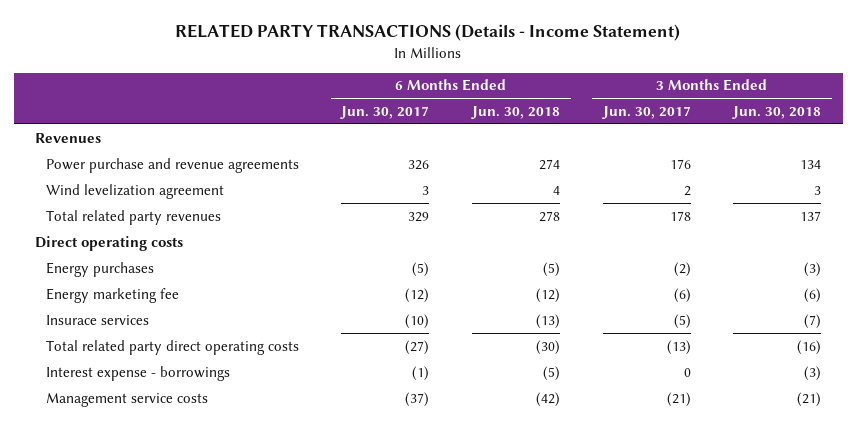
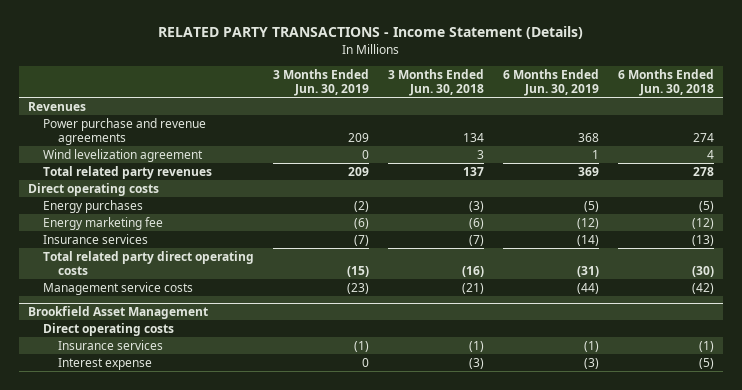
- RELATED PARTY TRANSACTIONS (Details - Income Statement)
+ RELATED PARTY TRANSACTIONS - Income Statement (Details)
- | 6 Months Ended Jun. 30, 2017 | 6 Months Ended Jun. 30, 2018 | 3 Months Ended Jun. 30, 2017 | 3 Months Ended Jun. 30, 2018
+ | 3 Months Ended Jun. 30, 2019 | 3 Months Ended Jun. 30, 2018 | 6 Months Ended Jun. 30, 2019 | 6 Months Ended Jun. 30, 2018
- Insurace services | (10) | (13) | (5) | (7)
+ Insurance services | (7) | (7) | (14) | (13)
- Interest expense - borrowings | (1) | (5) | 0 | (3)
+ Brookfield Asset Management
+ Direct operating costs
+ Insurance services | (1) | (1) | (1) | (1)
+ Interest expense | 0 | (3) | (3) | (5)

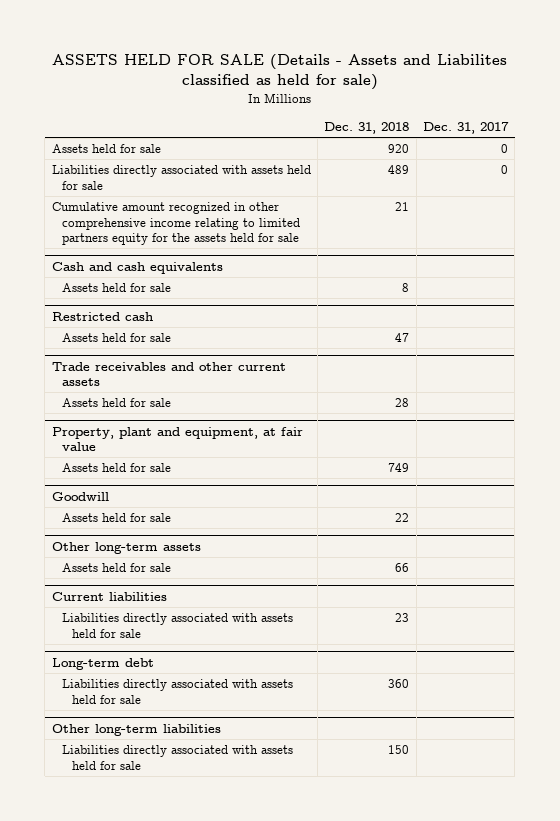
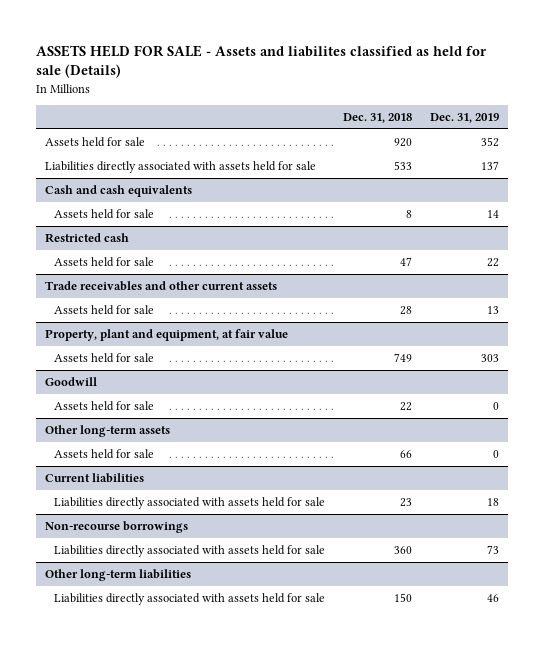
- ASSETS HELD FOR SALE (Details - Assets and Liabilites classified as held for sale)
+ ASSETS HELD FOR SALE - Assets and liabilites classified as held for sale (Details)
- | Dec. 31, 2018 | Dec. 31, 2017
+ | Dec. 31, 2018 | Dec. 31, 2019
- Liabilities directly associated with assets held for sale | 489 | 0
- Cumulative amount recognized in other comprehensive income relating to limited partners equity for the assets held for sale | 21 |
+ Liabilities directly associated with assets held for sale | 533 | 137
- Long-term debt
+ Non-recourse borrowings

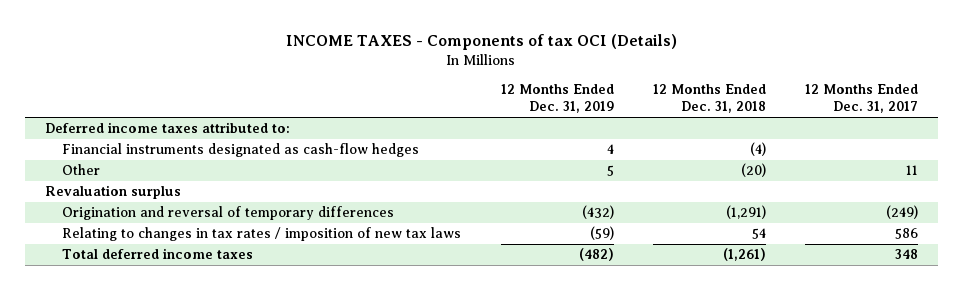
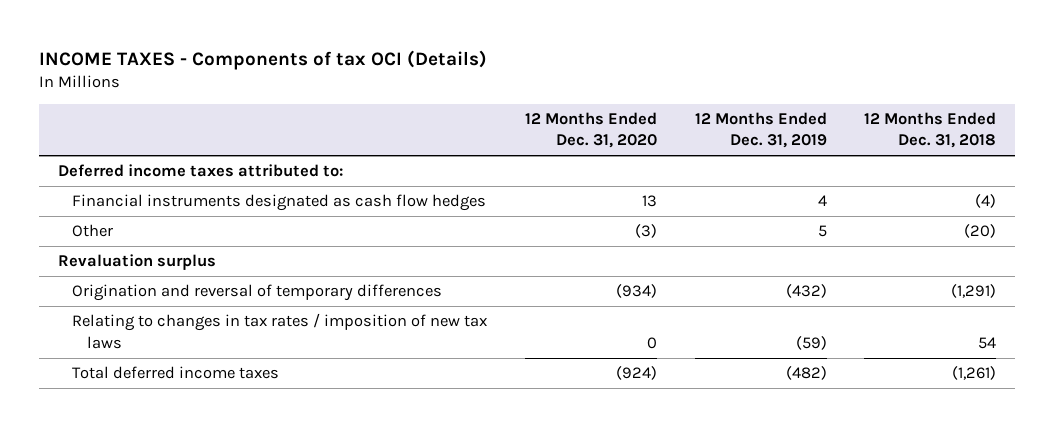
- | 12 Months Ended Dec. 31, 2019 | 12 Months Ended Dec. 31, 2018 | 12 Months Ended Dec. 31, 2017
+ | 12 Months Ended Dec. 31, 2020 | 12 Months Ended Dec. 31, 2019 | 12 Months Ended Dec. 31, 2018
- Financial instruments designated as cash-flow hedges | 4 | (4) |
+ Financial instruments designated as cash flow hedges | 13 | 4 | (4)

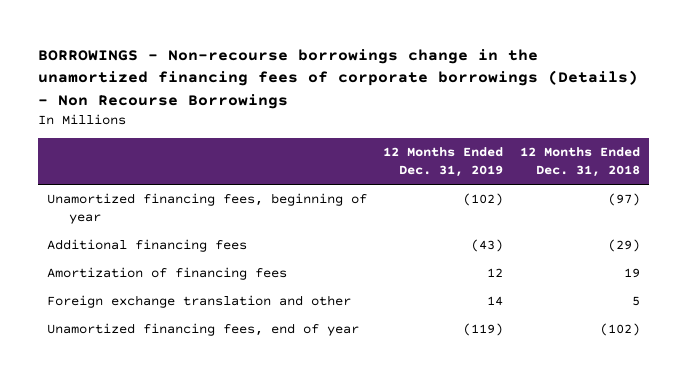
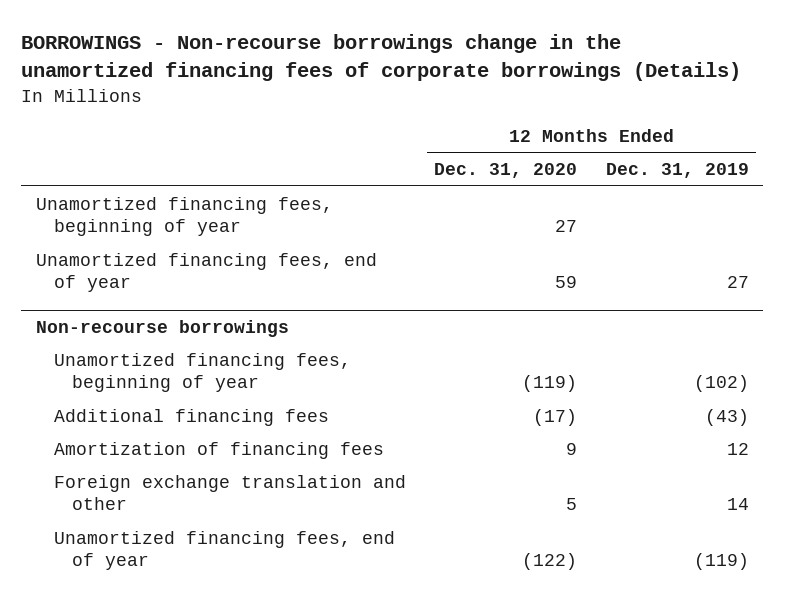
- BORROWINGS - Non-recourse borrowings change in the unamortized financing fees of corporate borrowings (Details) - Non Recourse Borrowings
+ BORROWINGS - Non-recourse borrowings change in the unamortized financing fees of corporate borrowings (Details)
- | 12 Months Ended Dec. 31, 2019 | 12 Months Ended Dec. 31, 2018
+ | 12 Months Ended Dec. 31, 2020 | 12 Months Ended Dec. 31, 2019
+ Unamortized financing fees, beginning of year | 27 |
+ Unamortized financing fees, end of year | 59 | 27
+ Non-recourse borrowings

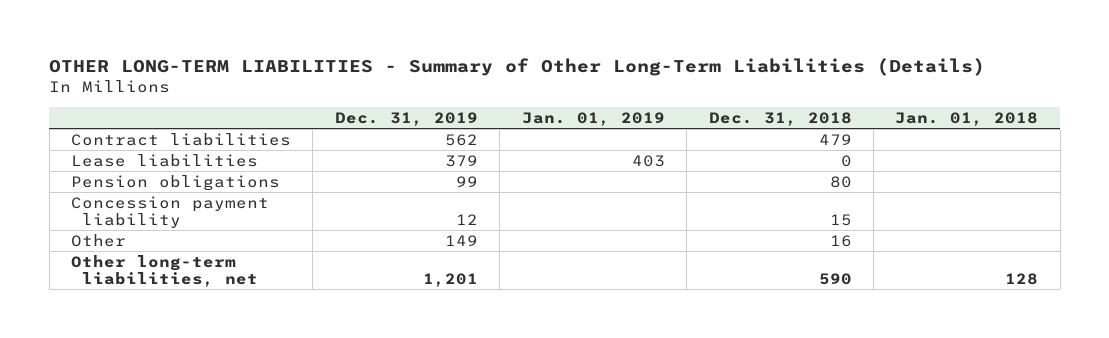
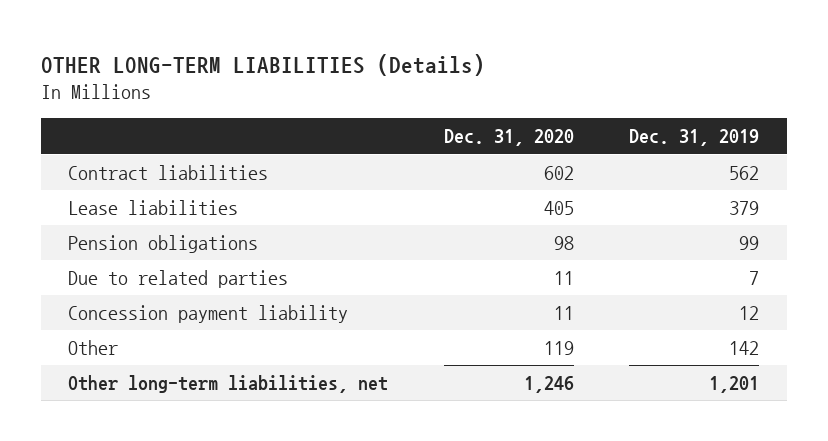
- OTHER LONG-TERM LIABILITIES - Summary of Other Long-Term Liabilities (Details)
+ OTHER LONG-TERM LIABILITIES (Details)
- | Dec. 31, 2019 | Jan. 01, 2019 | Dec. 31, 2018 | Jan. 01, 2018
+ | Dec. 31, 2020 | Dec. 31, 2019
+ Due to related parties | 11 | 7
- Other | 149 | | 16 |
+ Other | 119 | 142

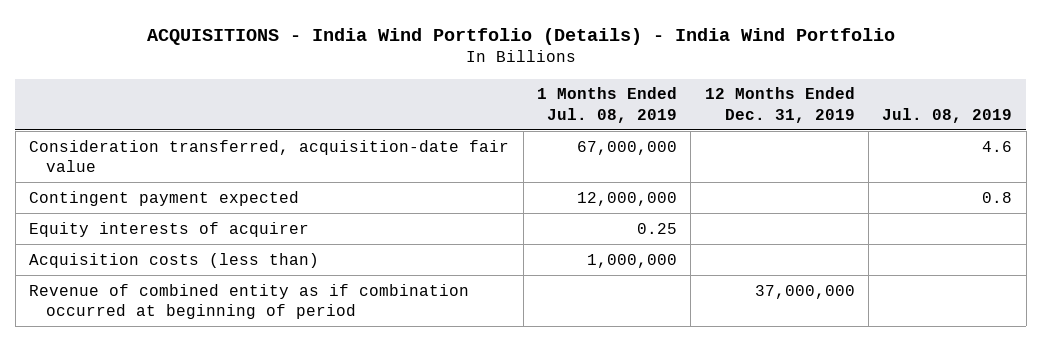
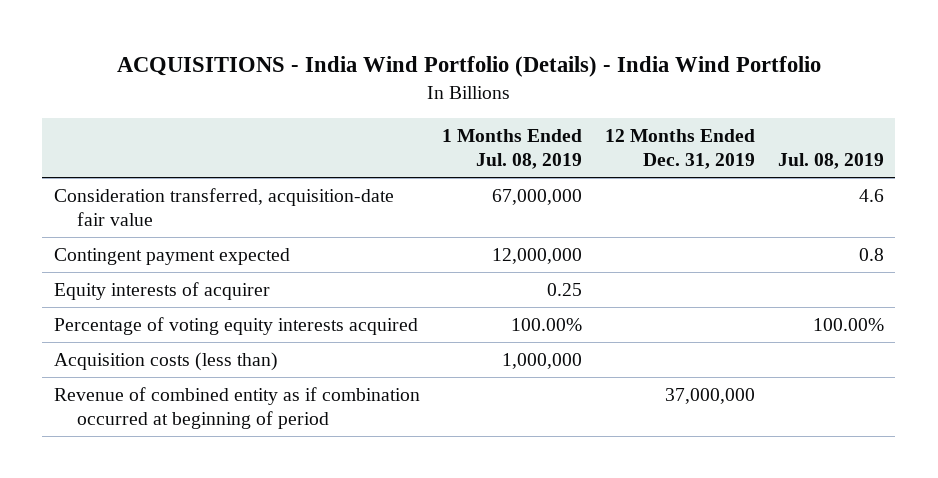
+ Percentage of voting equity interests acquired | 100.00% | | 100.00%

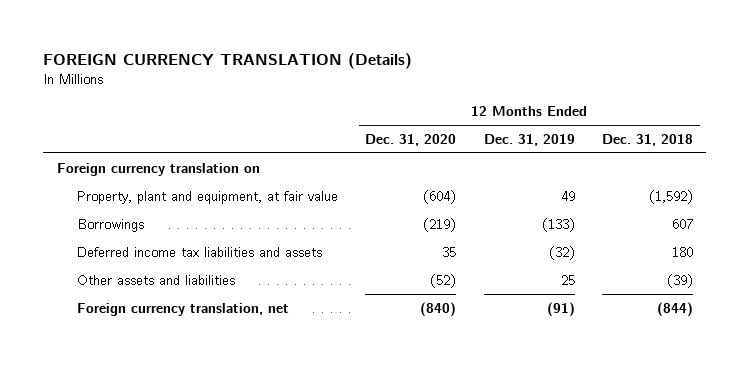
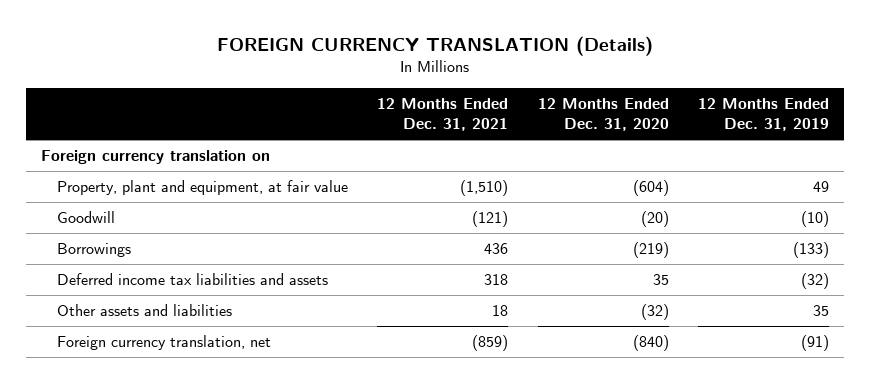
- | 12 Months Ended Dec. 31, 2020 | 12 Months Ended Dec. 31, 2019 | 12 Months Ended Dec. 31, 2018
+ | 12 Months Ended Dec. 31, 2021 | 12 Months Ended Dec. 31, 2020 | 12 Months Ended Dec. 31, 2019
+ Goodwill | (121) | (20) | (10)
- Other assets and liabilities | (52) | 25 | (39)
+ Other assets and liabilities | 18 | (32) | 35

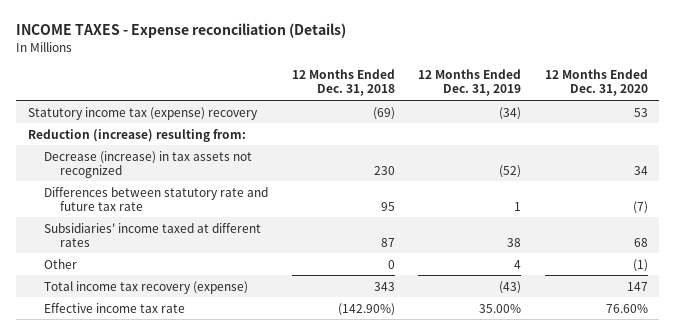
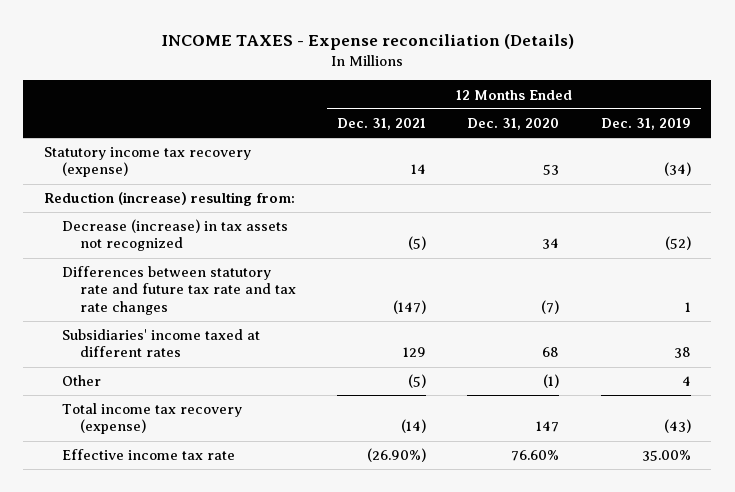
- | 12 Months Ended Dec. 31, 2018 | 12 Months Ended Dec. 31, 2019 | 12 Months Ended Dec. 31, 2020
+ | 12 Months Ended Dec. 31, 2021 | 12 Months Ended Dec. 31, 2020 | 12 Months Ended Dec. 31, 2019
- Statutory income tax (expense) recovery | (69) | (34) | 53
+ Statutory income tax recovery (expense) | 14 | 53 | (34)
- Differences between statutory rate and future tax rate | 95 | 1 | (7)
+ Differences between statutory rate and future tax rate and tax rate changes | (147) | (7) | 1

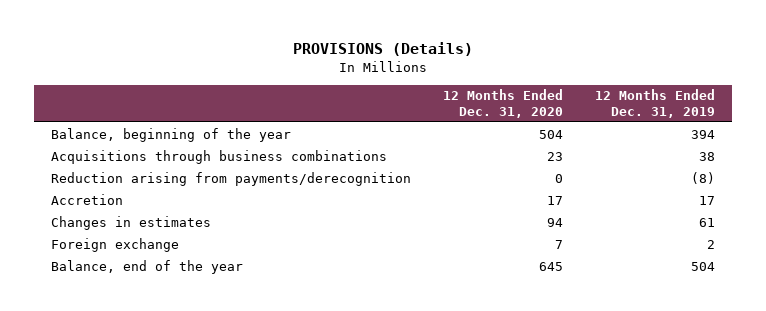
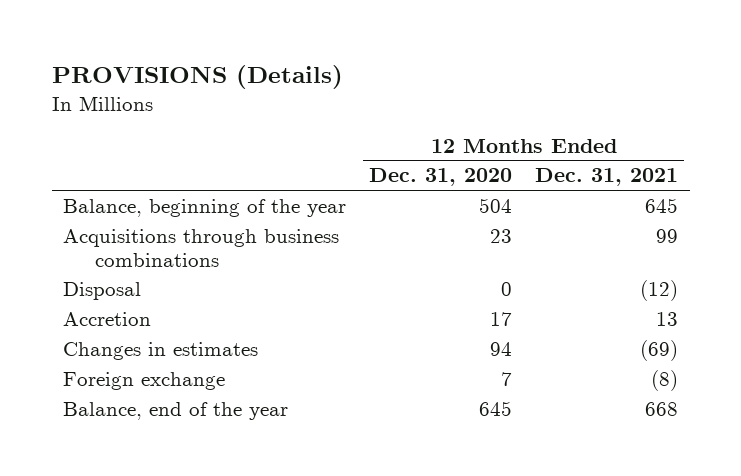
- | 12 Months Ended Dec. 31, 2020 | 12 Months Ended Dec. 31, 2019
+ | 12 Months Ended Dec. 31, 2020 | 12 Months Ended Dec. 31, 2021
- Reduction arising from payments/derecognition | 0 | (8)
+ Disposal | 0 | (12)

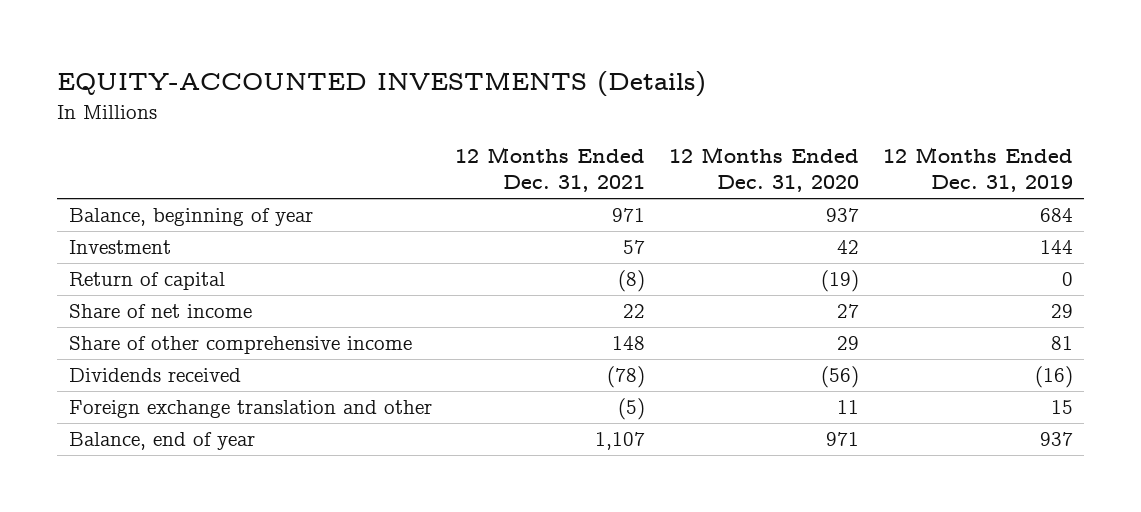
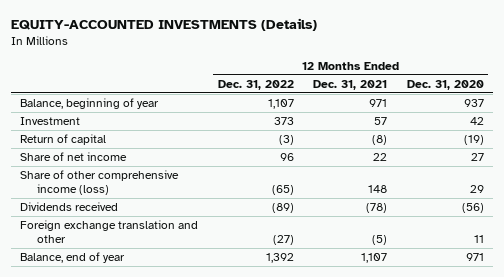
- | 12 Months Ended Dec. 31, 2021 | 12 Months Ended Dec. 31, 2020 | 12 Months Ended Dec. 31, 2019
+ | 12 Months Ended Dec. 31, 2022 | 12 Months Ended Dec. 31, 2021 | 12 Months Ended Dec. 31, 2020
- Share of other comprehensive income | 148 | 29 | 81
+ Share of other comprehensive income (loss) | (65) | 148 | 29

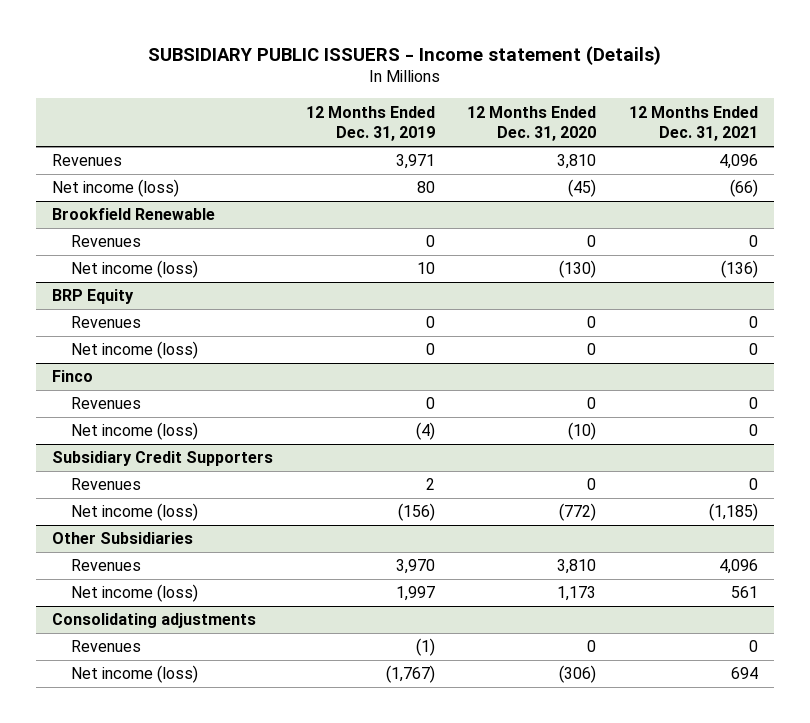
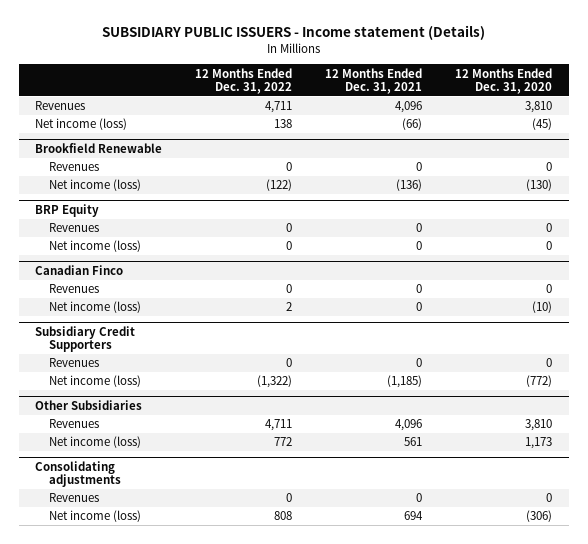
- | 12 Months Ended Dec. 31, 2019 | 12 Months Ended Dec. 31, 2020 | 12 Months Ended Dec. 31, 2021
+ | 12 Months Ended Dec. 31, 2022 | 12 Months Ended Dec. 31, 2021 | 12 Months Ended Dec. 31, 2020
- Finco
+ Canadian Finco

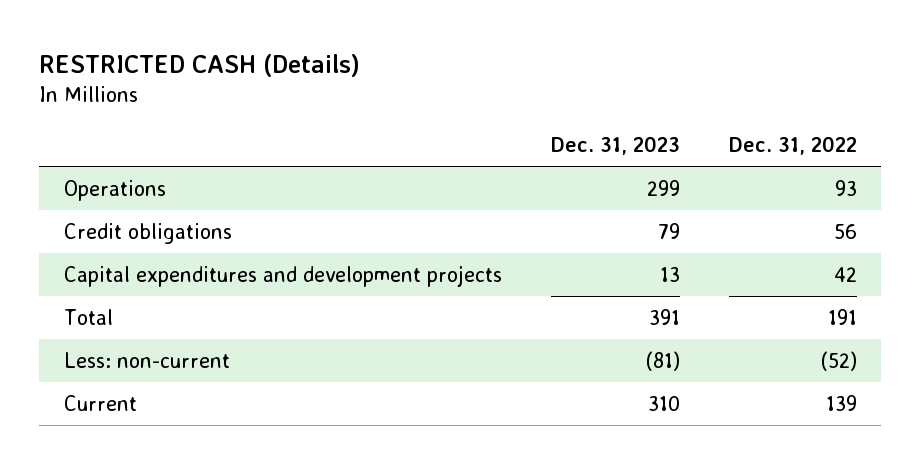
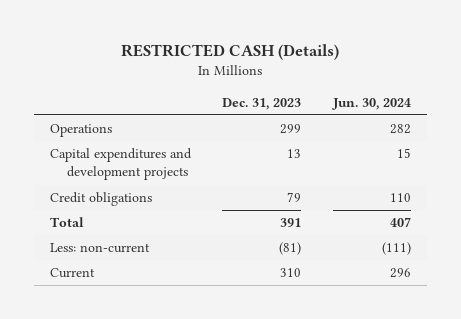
- | Dec. 31, 2023 | Dec. 31, 2022
+ | Dec. 31, 2023 | Jun. 30, 2024
moved down: Credit obligations | 79 | 110

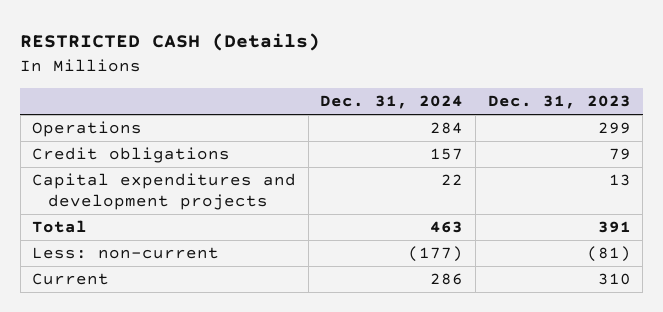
- | Dec. 31, 2023 | Jun. 30, 2024
+ | Dec. 31, 2024 | Dec. 31, 2023
moved down: Capital expenditures and development projects | 22 | 13

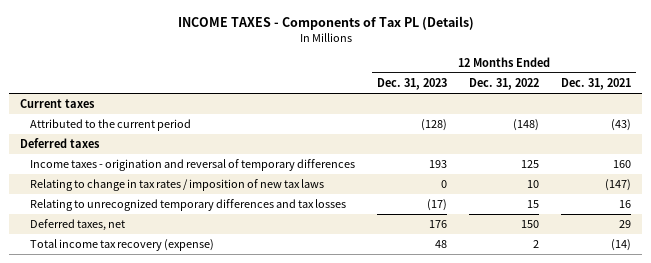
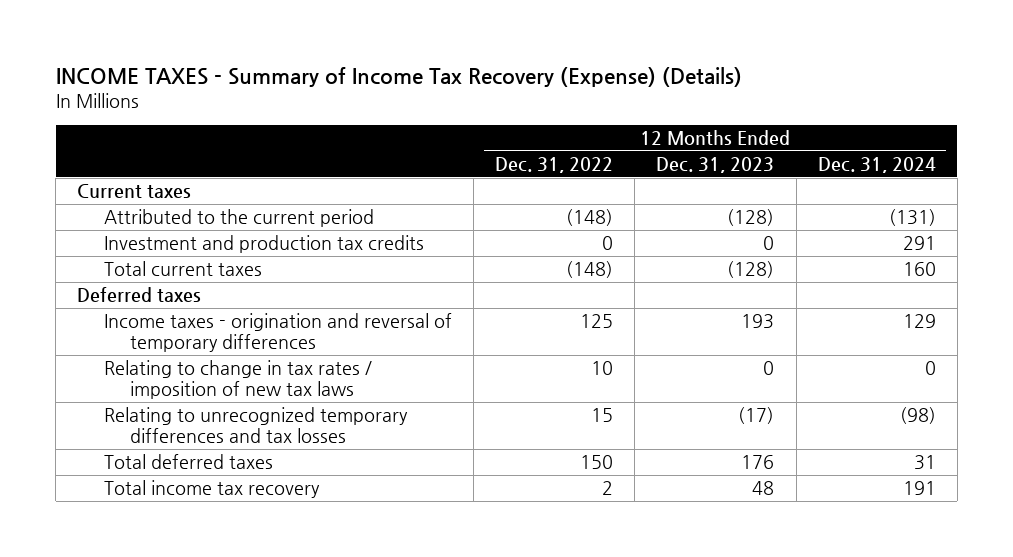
- INCOME TAXES - Components of Tax PL (Details)
+ INCOME TAXES - Summary of Income Tax Recovery (Expense) (Details)
- | 12 Months Ended Dec. 31, 2023 | 12 Months Ended Dec. 31, 2022 | 12 Months Ended Dec. 31, 2021
+ | 12 Months Ended Dec. 31, 2022 | 12 Months Ended Dec. 31, 2023 | 12 Months Ended Dec. 31, 2024
+ Investment and production tax credits | 0 | 0 | 291
+ Total current taxes | (148) | (128) | 160
- Deferred taxes, net | 176 | 150 | 29
- Total income tax recovery (expense) | 48 | 2 | (14)
+ Total deferred taxes | 150 | 176 | 31
+ Total income tax recovery | 2 | 48 | 191

